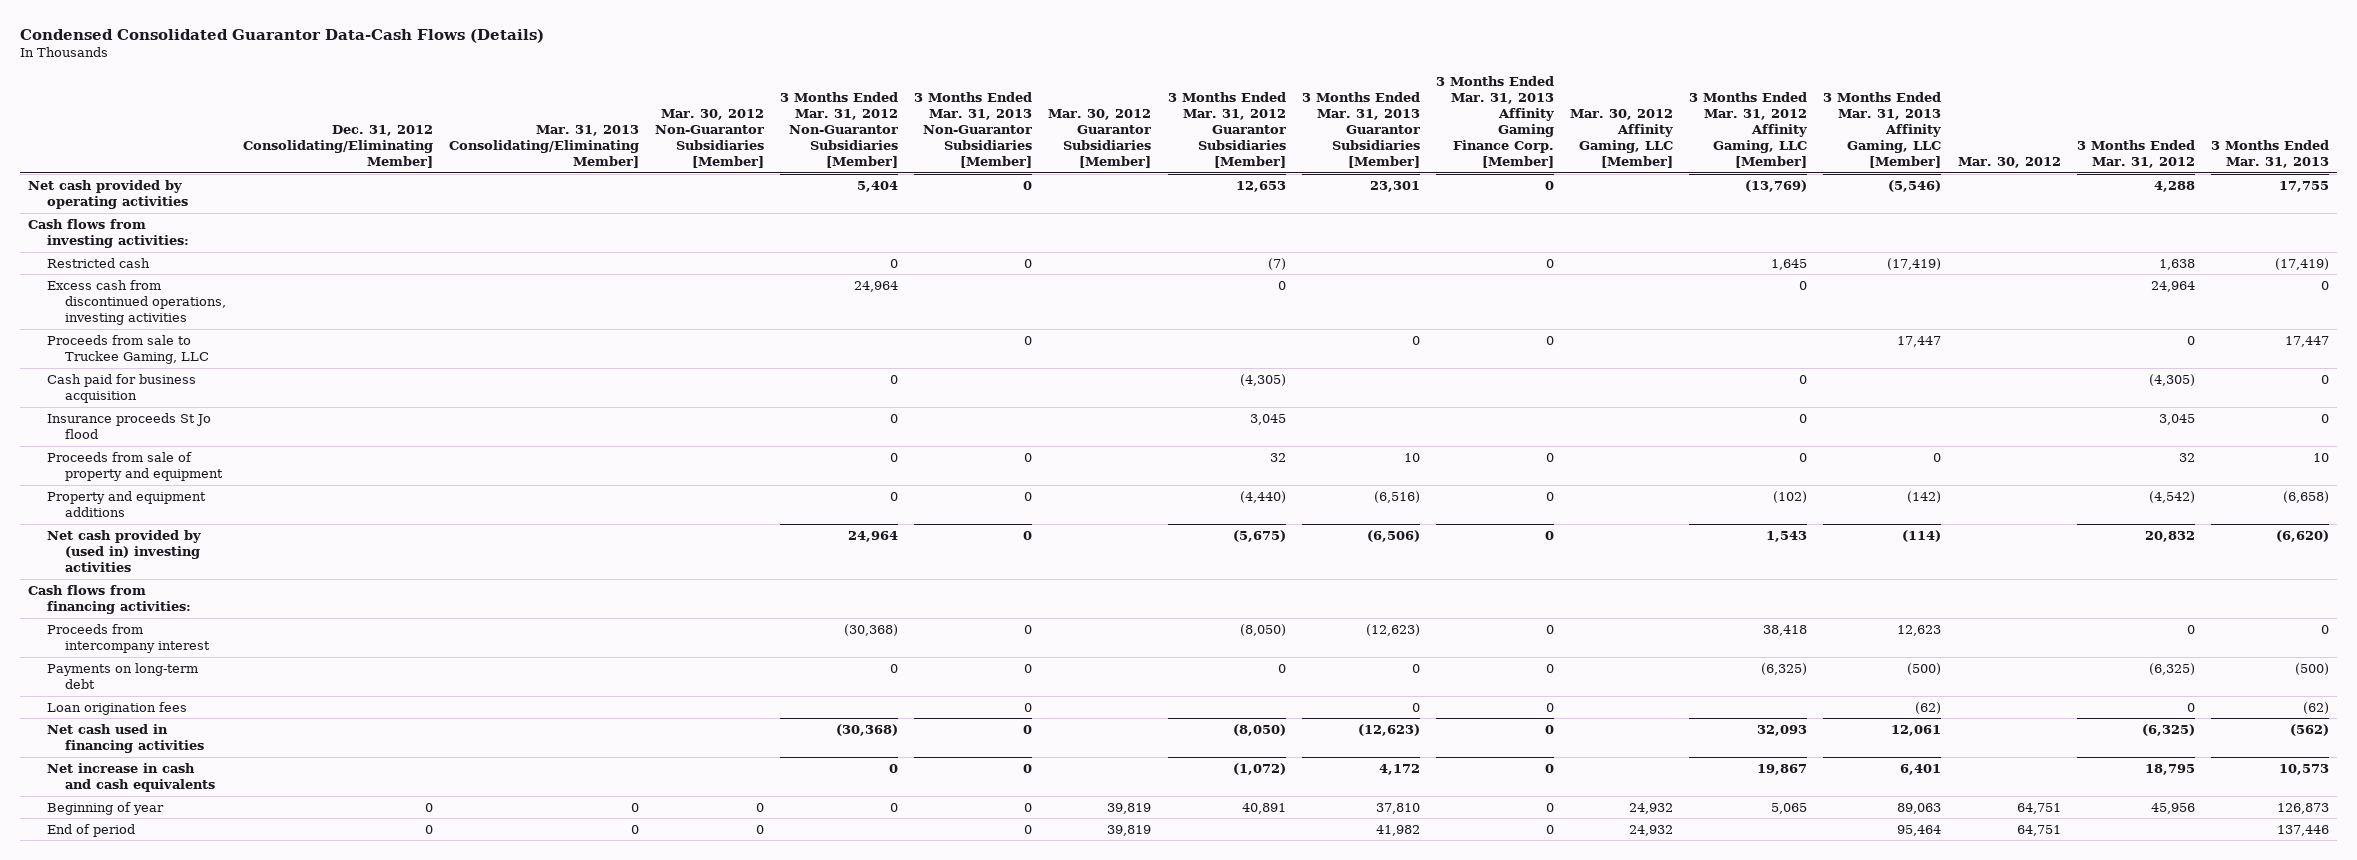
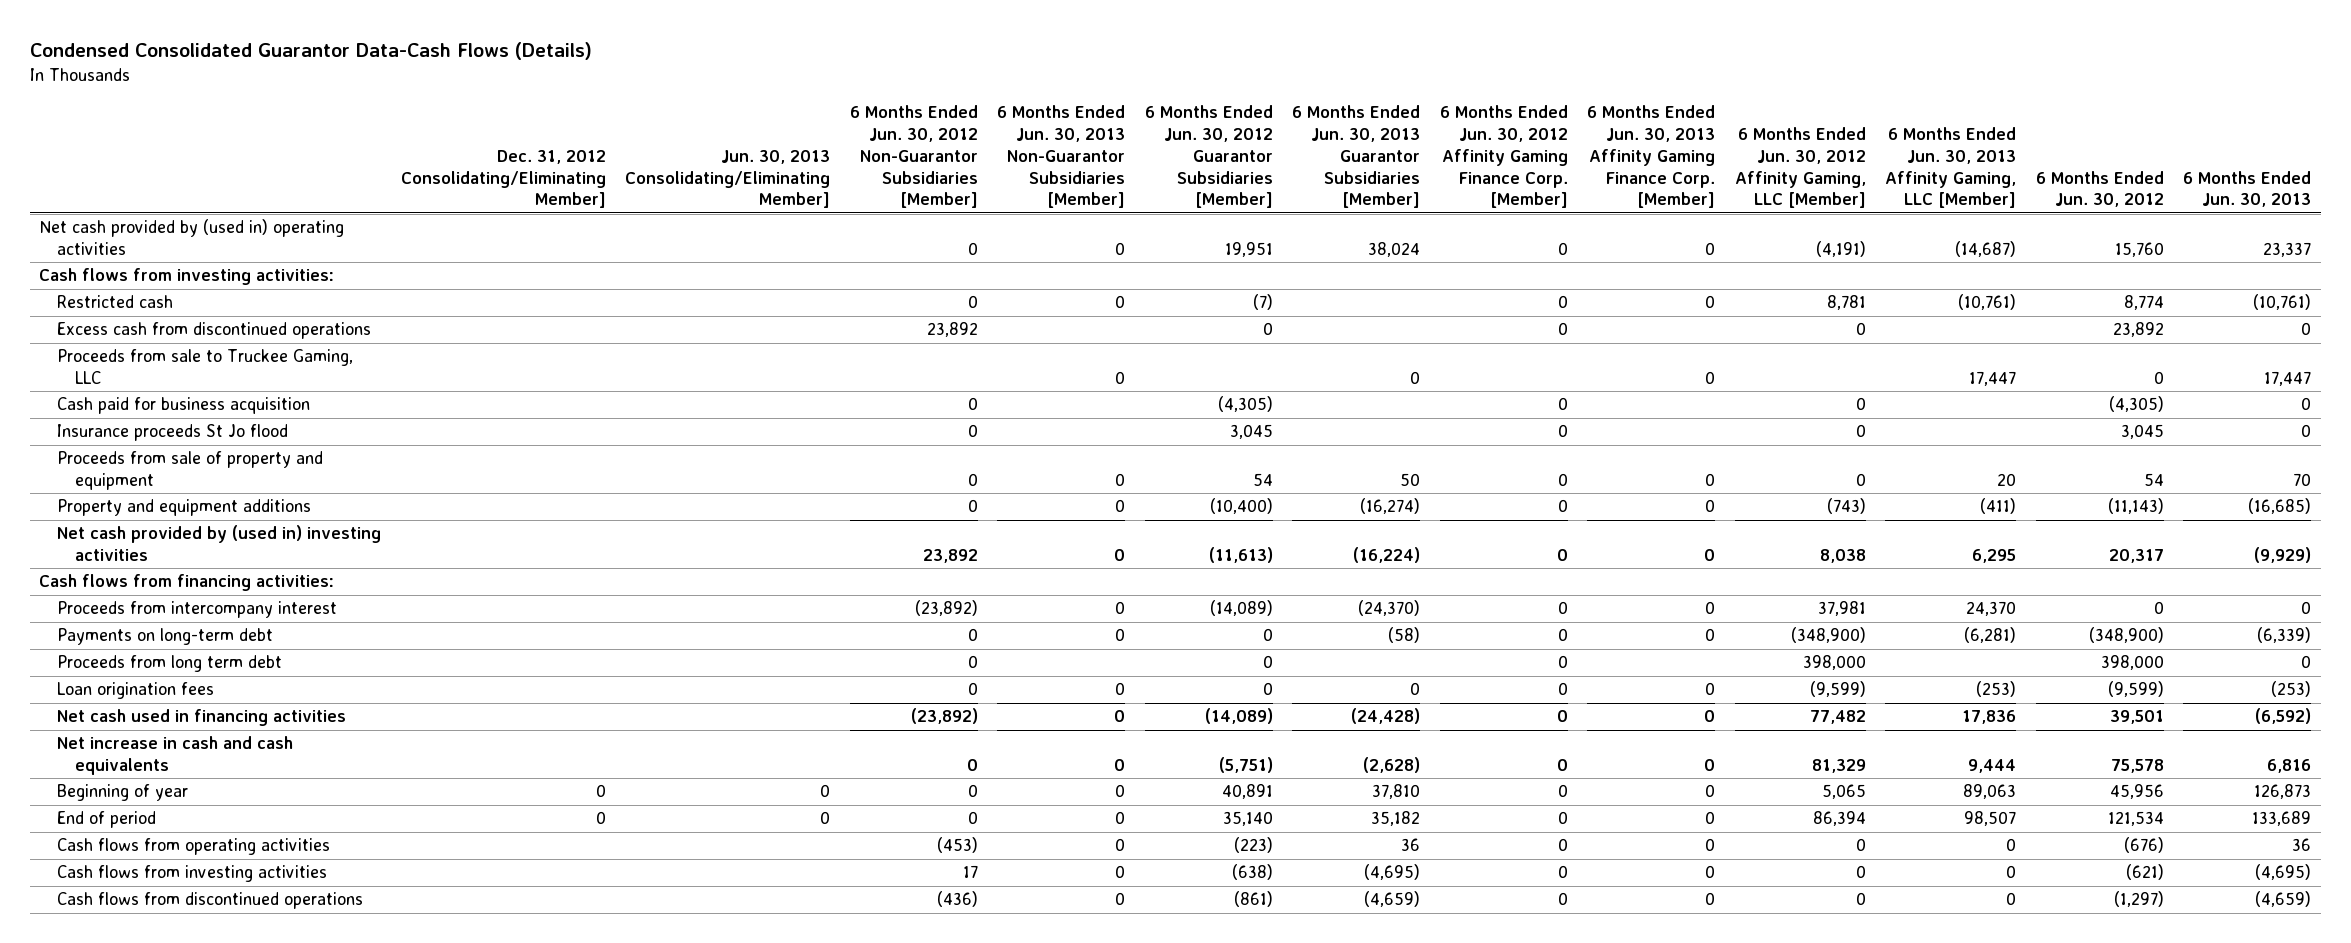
- | Dec. 31, 2012 Consolidating/Eliminating Member] | Mar. 31, 2013 Consolidating/Eliminating Member] | Mar. 30, 2012 Non-Guarantor Subsidiaries [Member] | 3 Months Ended Mar. 31, 2012 Non-Guarantor Subsidiaries [Member] | 3 Months Ended Mar. 31, 2013 Non-Guarantor Subsidiaries [Member] | Mar. 30, 2012 Guarantor Subsidiaries [Member] | 3 Months Ended Mar. 31, 2012 Guarantor Subsidiaries [Member] | 3 Months Ended Mar. 31, 2013 Guarantor Subsidiaries [Member] | 3 Months Ended Mar. 31, 2013 Affinity Gaming Finance Corp. [Member] | Mar. 30, 2012 Affinity Gaming, LLC [Member] | 3 Months Ended Mar. 31, 2012 Affinity Gaming, LLC [Member] | 3 Months Ended Mar. 31, 2013 Affinity Gaming, LLC [Member] | Mar. 30, 2012 | 3 Months Ended Mar. 31, 2012 | 3 Months Ended Mar. 31, 2013
+ | Dec. 31, 2012 Consolidating/Eliminating Member] | Jun. 30, 2013 Consolidating/Eliminating Member] | 6 Months Ended Jun. 30, 2012 Non-Guarantor Subsidiaries [Member] | 6 Months Ended Jun. 30, 2013 Non-Guarantor Subsidiaries [Member] | 6 Months Ended Jun. 30, 2012 Guarantor Subsidiaries [Member] | 6 Months Ended Jun. 30, 2013 Guarantor Subsidiaries [Member] | 6 Months Ended Jun. 30, 2012 Affinity Gaming Finance Corp. [Member] | 6 Months Ended Jun. 30, 2013 Affinity Gaming Finance Corp. [Member] | 6 Months Ended Jun. 30, 2012 Affinity Gaming, LLC [Member] | 6 Months Ended Jun. 30, 2013 Affinity Gaming, LLC [Member] | 6 Months Ended Jun. 30, 2012 | 6 Months Ended Jun. 30, 2013
- Net cash provided by operating activities | | | | 5,404 | 0 | | 12,653 | 23,301 | 0 | | (13,769) | (5,546) | | 4,288 | 17,755
+ Net cash provided by (used in) operating activities | | | 0 | 0 | 19,951 | 38,024 | 0 | 0 | (4,191) | (14,687) | 15,760 | 23,337
- Excess cash from discontinued operations, investing activities | | | | 24,964 | | | 0 | | | | 0 | | | 24,964 | 0
+ Excess cash from discontinued operations | | | 23,892 | | 0 | | 0 | | 0 | | 23,892 | 0
+ Proceeds from long term debt | | | 0 | | 0 | | 0 | | 398,000 | | 398,000 | 0
+ Cash flows from operating activities | | | (453) | 0 | (223) | 36 | 0 | 0 | 0 | 0 | (676) | 36
+ Cash flows from investing activities | | | 17 | 0 | (638) | (4,695) | 0 | 0 | 0 | 0 | (621) | (4,695)
+ Cash flows from discontinued operations | | | (436) | 0 | (861) | (4,659) | 0 | 0 | 0 | 0 | (1,297) | (4,659)

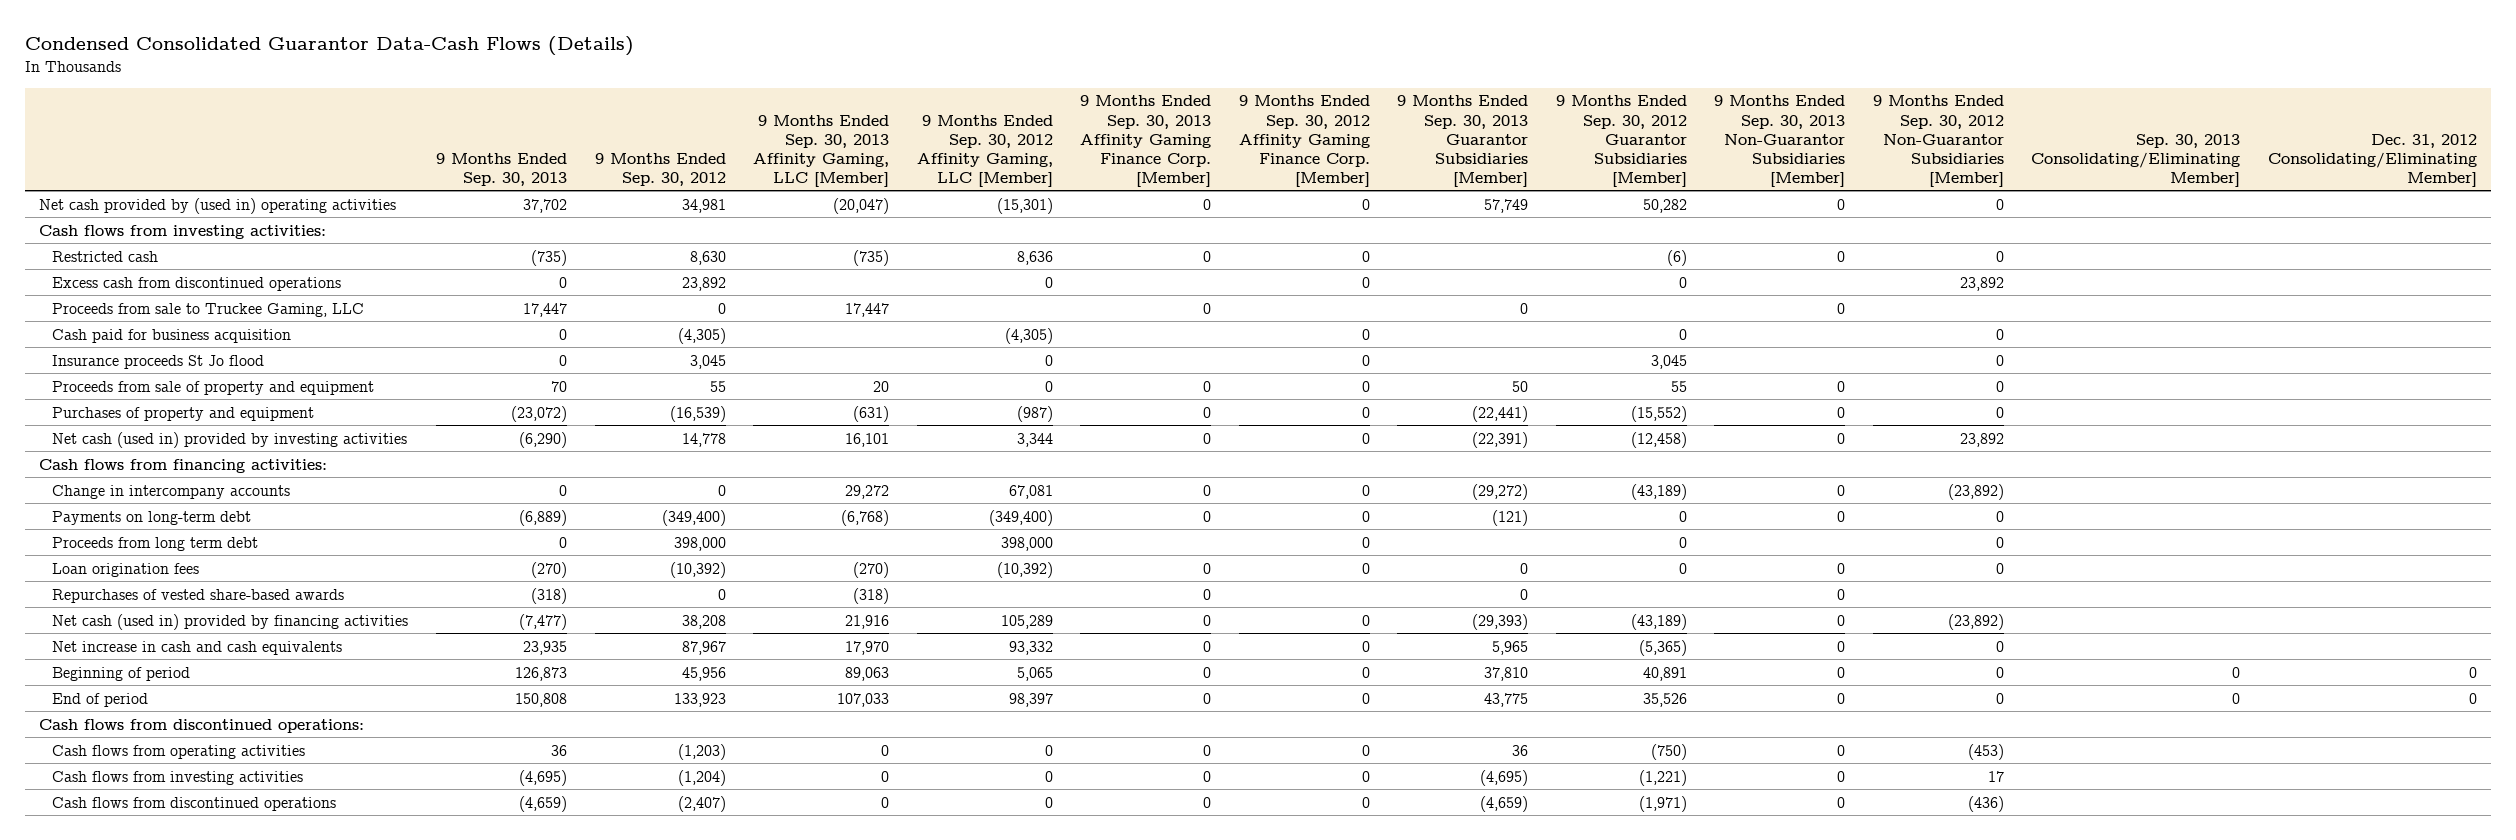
- | Dec. 31, 2012 Consolidating/Eliminating Member] | Jun. 30, 2013 Consolidating/Eliminating Member] | 6 Months Ended Jun. 30, 2012 Non-Guarantor Subsidiaries [Member] | 6 Months Ended Jun. 30, 2013 Non-Guarantor Subsidiaries [Member] | 6 Months Ended Jun. 30, 2012 Guarantor Subsidiaries [Member] | 6 Months Ended Jun. 30, 2013 Guarantor Subsidiaries [Member] | 6 Months Ended Jun. 30, 2012 Affinity Gaming Finance Corp. [Member] | 6 Months Ended Jun. 30, 2013 Affinity Gaming Finance Corp. [Member] | 6 Months Ended Jun. 30, 2012 Affinity Gaming, LLC [Member] | 6 Months Ended Jun. 30, 2013 Affinity Gaming, LLC [Member] | 6 Months Ended Jun. 30, 2012 | 6 Months Ended Jun. 30, 2013
+ | 9 Months Ended Sep. 30, 2013 | 9 Months Ended Sep. 30, 2012 | 9 Months Ended Sep. 30, 2013 Affinity Gaming, LLC [Member] | 9 Months Ended Sep. 30, 2012 Affinity Gaming, LLC [Member] | 9 Months Ended Sep. 30, 2013 Affinity Gaming Finance Corp. [Member] | 9 Months Ended Sep. 30, 2012 Affinity Gaming Finance Corp. [Member] | 9 Months Ended Sep. 30, 2013 Guarantor Subsidiaries [Member] | 9 Months Ended Sep. 30, 2012 Guarantor Subsidiaries [Member] | 9 Months Ended Sep. 30, 2013 Non-Guarantor Subsidiaries [Member] | 9 Months Ended Sep. 30, 2012 Non-Guarantor Subsidiaries [Member] | Sep. 30, 2013 Consolidating/Eliminating Member] | Dec. 31, 2012 Consolidating/Eliminating Member]
- Property and equipment additions | | | 0 | 0 | (10,400) | (16,274) | 0 | 0 | (743) | (411) | (11,143) | (16,685)
- Net cash provided by (used in) investing activities | | | 23,892 | 0 | (11,613) | (16,224) | 0 | 0 | 8,038 | 6,295 | 20,317 | (9,929)
+ Purchases of property and equipment | (23,072) | (16,539) | (631) | (987) | 0 | 0 | (22,441) | (15,552) | 0 | 0 | |
+ Net cash (used in) provided by investing activities | (6,290) | 14,778 | 16,101 | 3,344 | 0 | 0 | (22,391) | (12,458) | 0 | 23,892 | |
- Proceeds from intercompany interest | | | (23,892) | 0 | (14,089) | (24,370) | 0 | 0 | 37,981 | 24,370 | 0 | 0
+ Change in intercompany accounts | 0 | 0 | 29,272 | 67,081 | 0 | 0 | (29,272) | (43,189) | 0 | (23,892) | |
- Net cash used in financing activities | | | (23,892) | 0 | (14,089) | (24,428) | 0 | 0 | 77,482 | 17,836 | 39,501 | (6,592)
+ Repurchases of vested share-based awards | (318) | 0 | (318) | | 0 | | 0 | | 0 | | |
+ Net cash (used in) provided by financing activities | (7,477) | 38,208 | 21,916 | 105,289 | 0 | 0 | (29,393) | (43,189) | 0 | (23,892) | |
- Beginning of year | 0 | 0 | 0 | 0 | 40,891 | 37,810 | 0 | 0 | 5,065 | 89,063 | 45,956 | 126,873
+ Beginning of period | 126,873 | 45,956 | 89,063 | 5,065 | 0 | 0 | 37,810 | 40,891 | 0 | 0 | 0 | 0
+ Cash flows from discontinued operations:

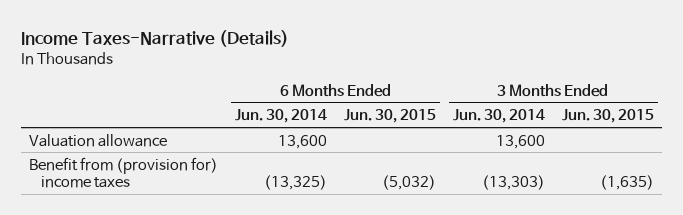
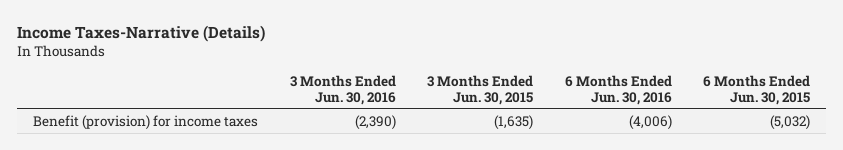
- | 6 Months Ended Jun. 30, 2014 | 6 Months Ended Jun. 30, 2015 | 3 Months Ended Jun. 30, 2014 | 3 Months Ended Jun. 30, 2015
+ | 3 Months Ended Jun. 30, 2016 | 3 Months Ended Jun. 30, 2015 | 6 Months Ended Jun. 30, 2016 | 6 Months Ended Jun. 30, 2015
- Valuation allowance | 13,600 | | 13,600 |
- Benefit from (provision for) income taxes | (13,325) | (5,032) | (13,303) | (1,635)
+ Benefit (provision) for income taxes | (2,390) | (1,635) | (4,006) | (5,032)

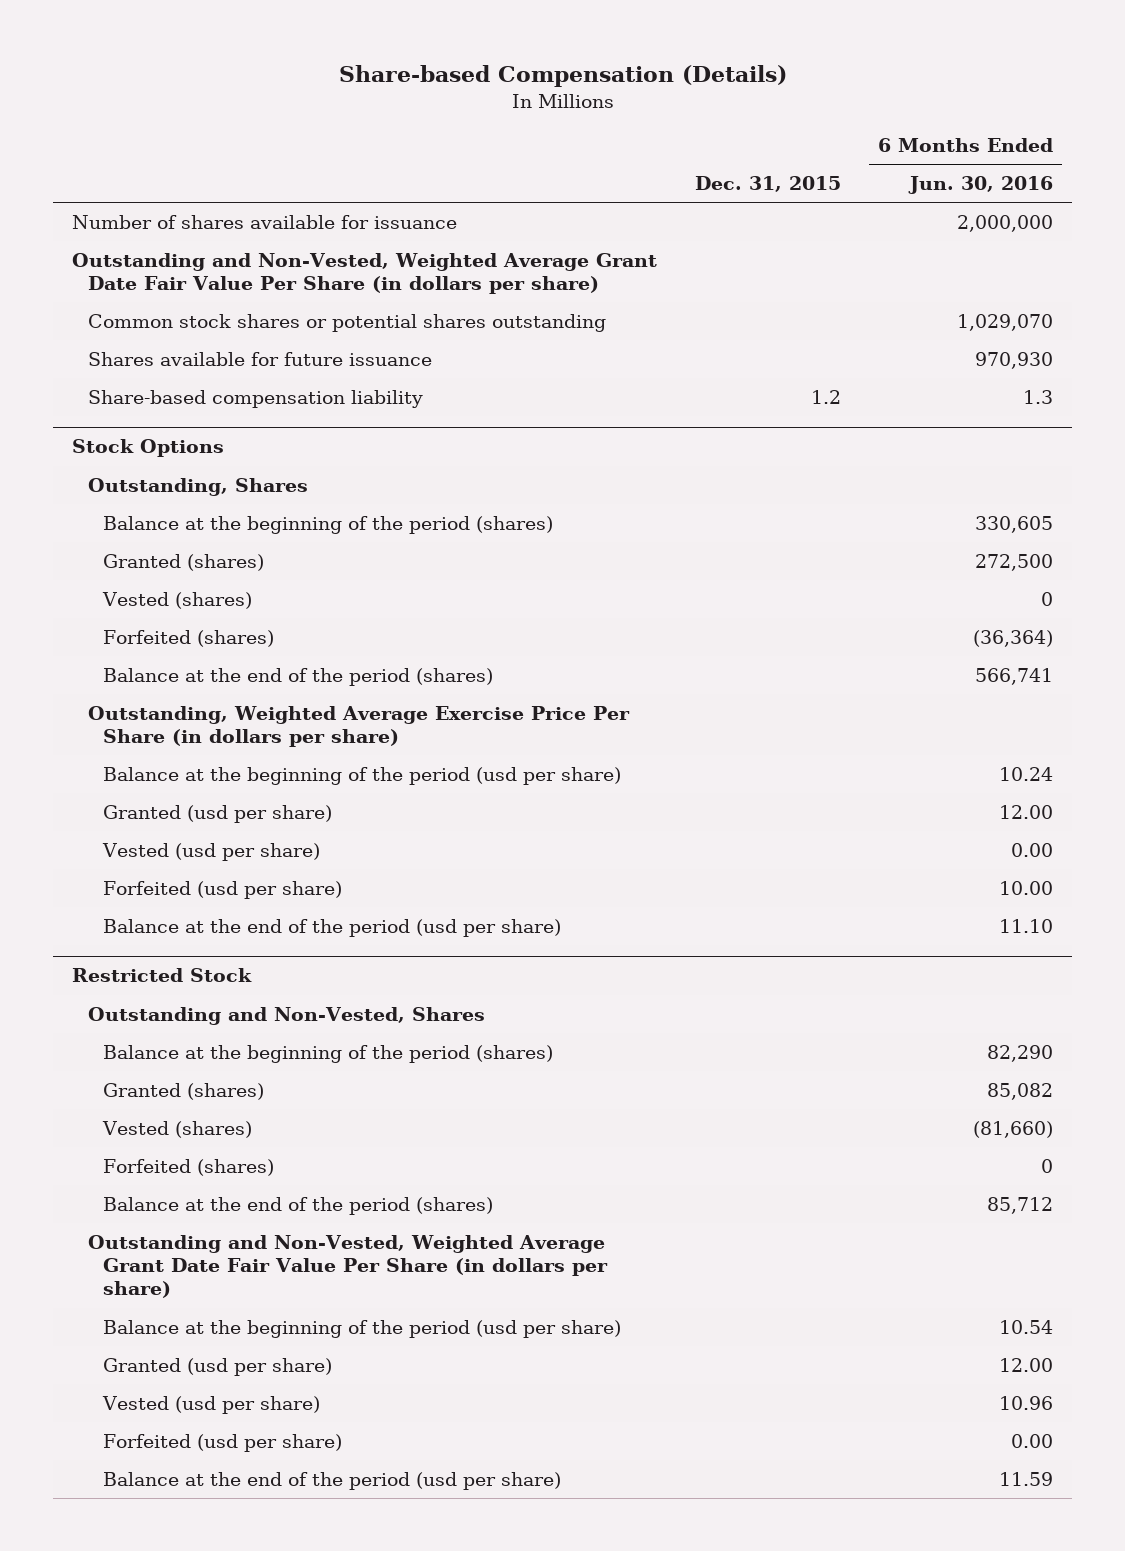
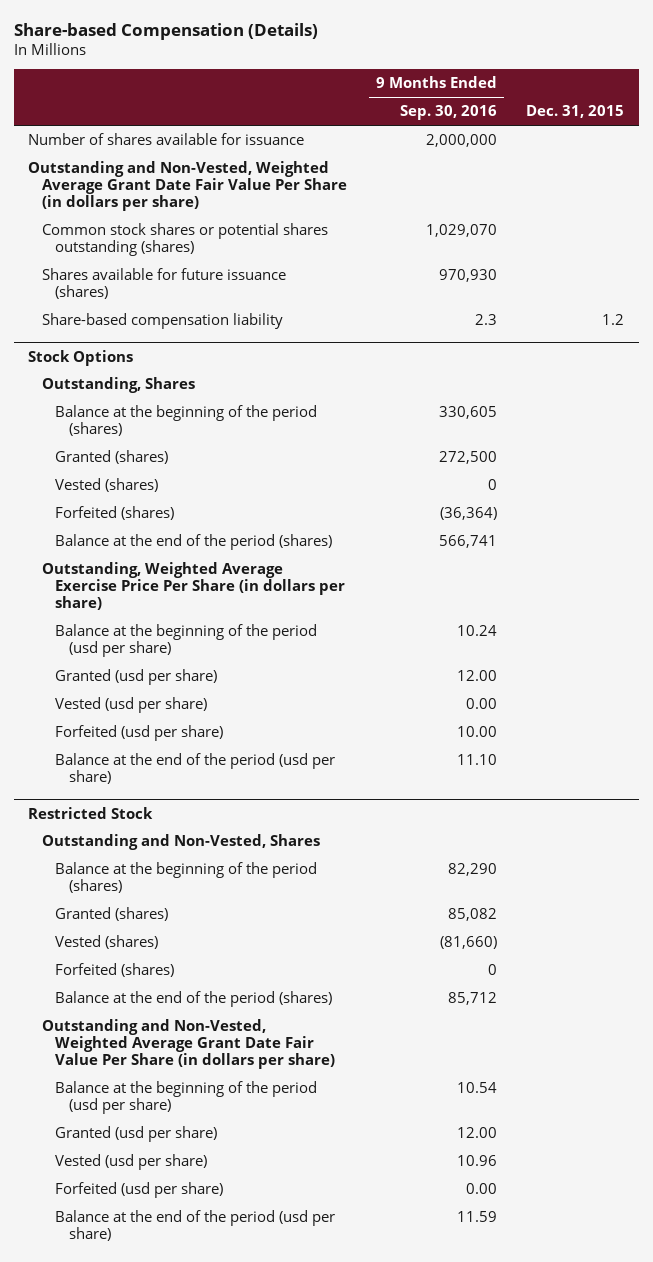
- | Dec. 31, 2015 | 6 Months Ended Jun. 30, 2016
+ | 9 Months Ended Sep. 30, 2016 | Dec. 31, 2015
- Common stock shares or potential shares outstanding | | 1,029,070
- Shares available for future issuance | | 970,930
+ Common stock shares or potential shares outstanding (shares) | 1,029,070 |
+ Shares available for future issuance (shares) | 970,930 |

